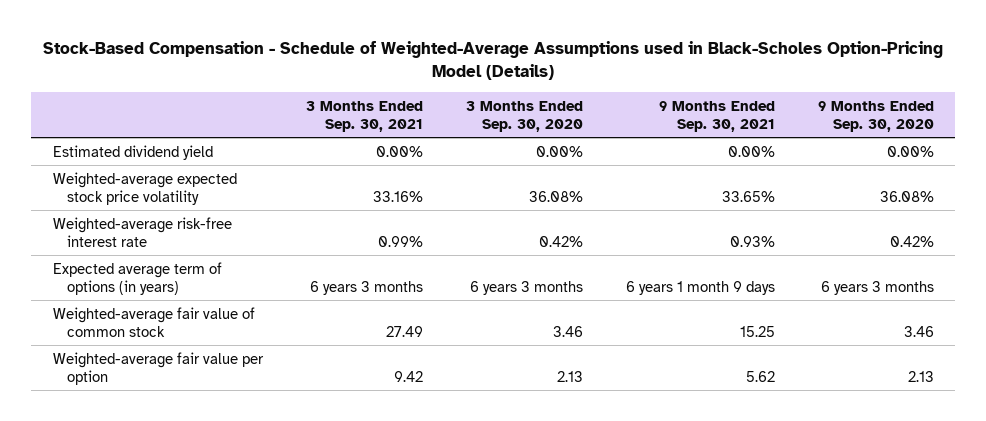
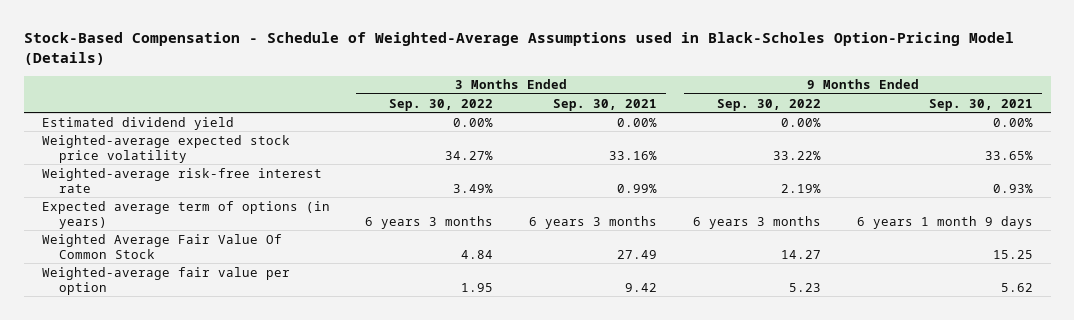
- | 3 Months Ended Sep. 30, 2021 | 3 Months Ended Sep. 30, 2020 | 9 Months Ended Sep. 30, 2021 | 9 Months Ended Sep. 30, 2020
+ | 3 Months Ended Sep. 30, 2022 | 3 Months Ended Sep. 30, 2021 | 9 Months Ended Sep. 30, 2022 | 9 Months Ended Sep. 30, 2021
- Weighted-average fair value of common stock | 27.49 | 3.46 | 15.25 | 3.46
+ Weighted Average Fair Value Of Common Stock | 4.84 | 27.49 | 14.27 | 15.25

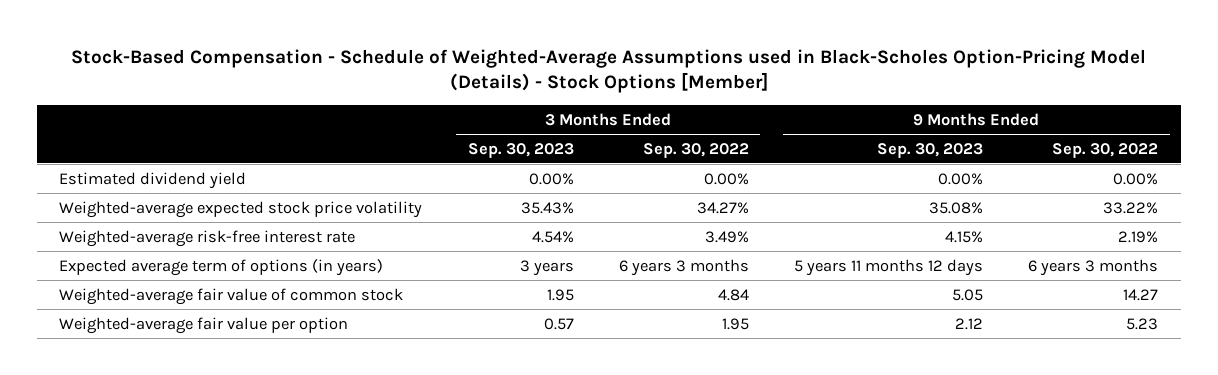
- Stock-Based Compensation - Schedule of Weighted-Average Assumptions used in Black-Scholes Option-Pricing Model (Details)
+ Stock-Based Compensation - Schedule of Weighted-Average Assumptions used in Black-Scholes Option-Pricing Model (Details) - Stock Options [Member]
- | 3 Months Ended Sep. 30, 2022 | 3 Months Ended Sep. 30, 2021 | 9 Months Ended Sep. 30, 2022 | 9 Months Ended Sep. 30, 2021
+ | 3 Months Ended Sep. 30, 2023 | 3 Months Ended Sep. 30, 2022 | 9 Months Ended Sep. 30, 2023 | 9 Months Ended Sep. 30, 2022
- Weighted Average Fair Value Of Common Stock | 4.84 | 27.49 | 14.27 | 15.25
+ Weighted-average fair value of common stock | 1.95 | 4.84 | 5.05 | 14.27

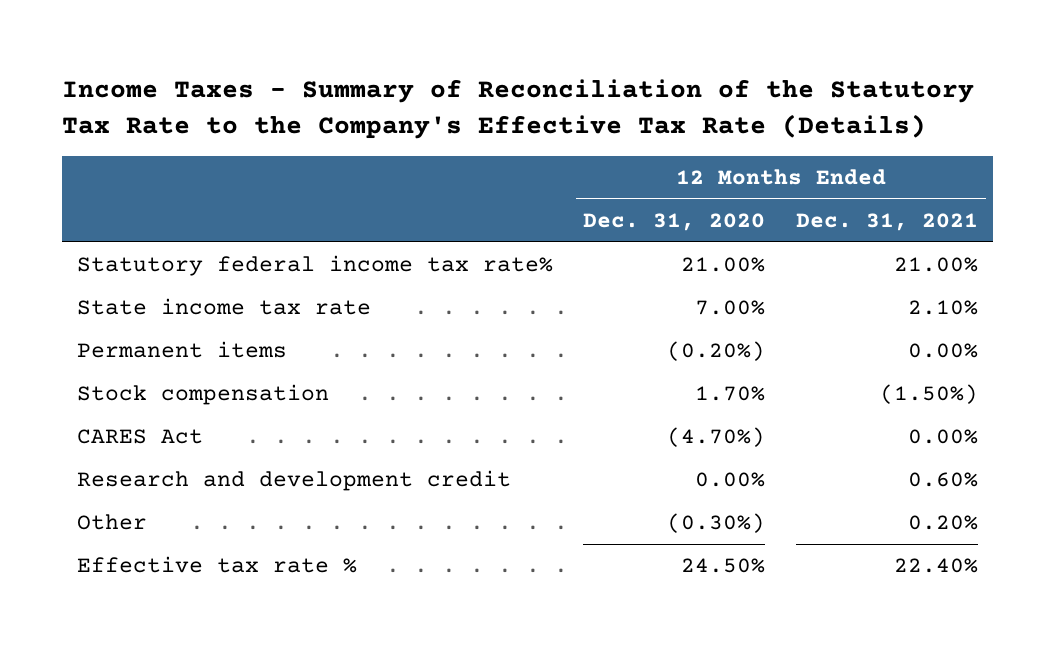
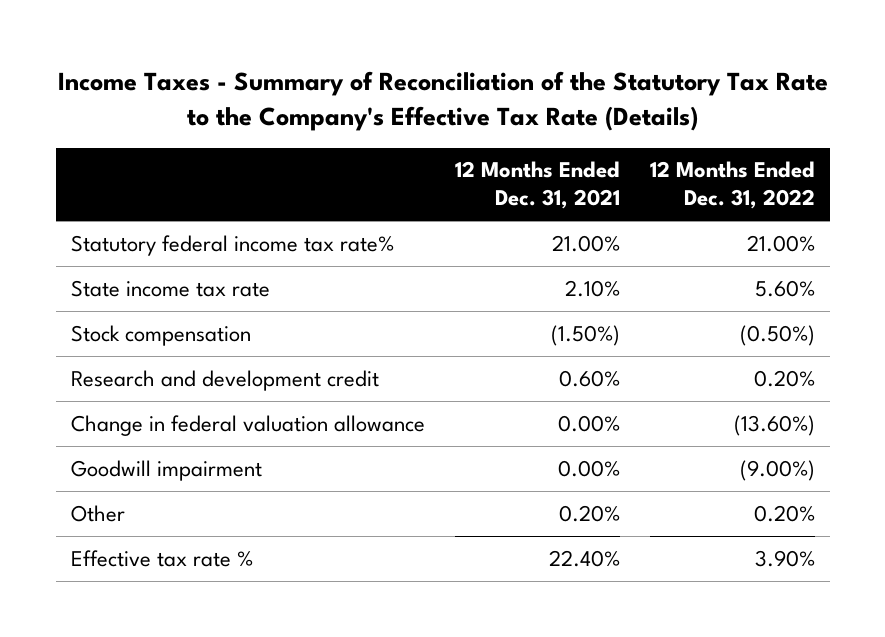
- | 12 Months Ended Dec. 31, 2020 | 12 Months Ended Dec. 31, 2021
+ | 12 Months Ended Dec. 31, 2021 | 12 Months Ended Dec. 31, 2022
- Permanent items | (0.20%) | 0.00%
- CARES Act | (4.70%) | 0.00%
+ Change in federal valuation allowance | 0.00% | (13.60%)
+ Goodwill impairment | 0.00% | (9.00%)

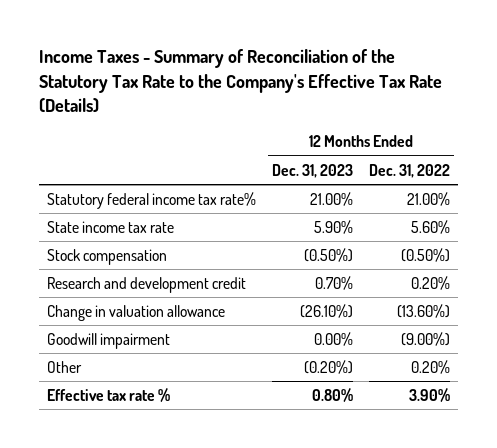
- | 12 Months Ended Dec. 31, 2021 | 12 Months Ended Dec. 31, 2022
+ | 12 Months Ended Dec. 31, 2023 | 12 Months Ended Dec. 31, 2022
- Change in federal valuation allowance | 0.00% | (13.60%)
+ Change in valuation allowance | (26.10%) | (13.60%)

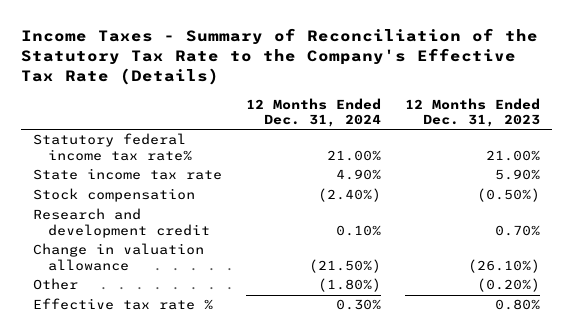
- | 12 Months Ended Dec. 31, 2023 | 12 Months Ended Dec. 31, 2022
+ | 12 Months Ended Dec. 31, 2024 | 12 Months Ended Dec. 31, 2023
- Goodwill impairment | 0.00% | (9.00%)

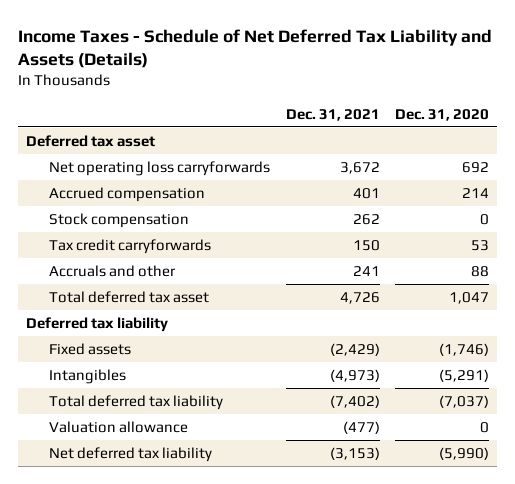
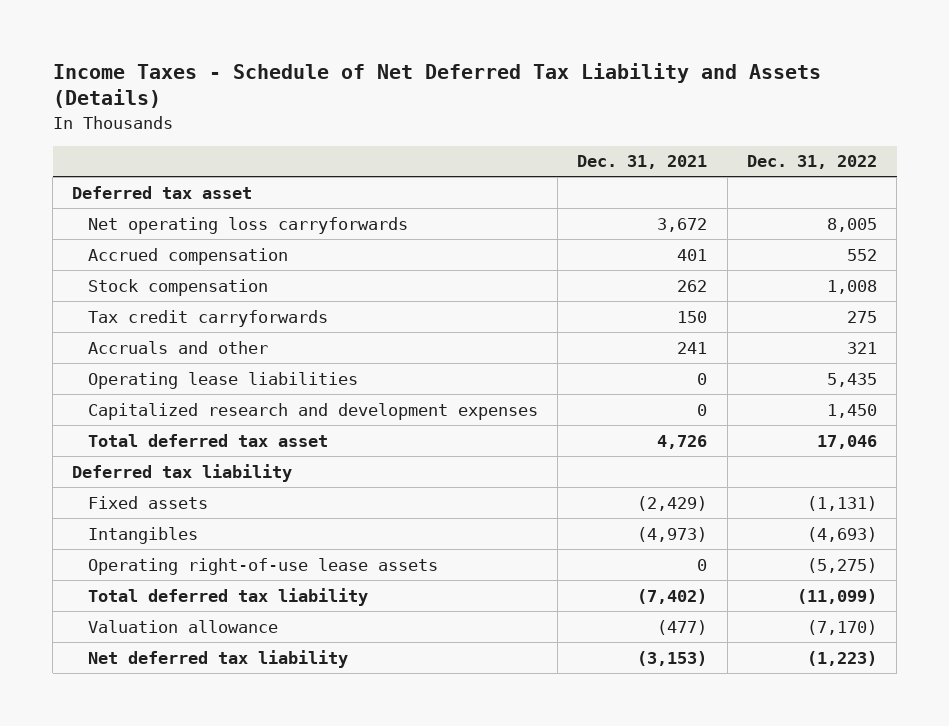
- | Dec. 31, 2021 | Dec. 31, 2020
+ | Dec. 31, 2021 | Dec. 31, 2022
+ Operating lease liabilities | 0 | 5,435
+ Capitalized research and development expenses | 0 | 1,450
+ Operating right-of-use lease assets | 0 | (5,275)

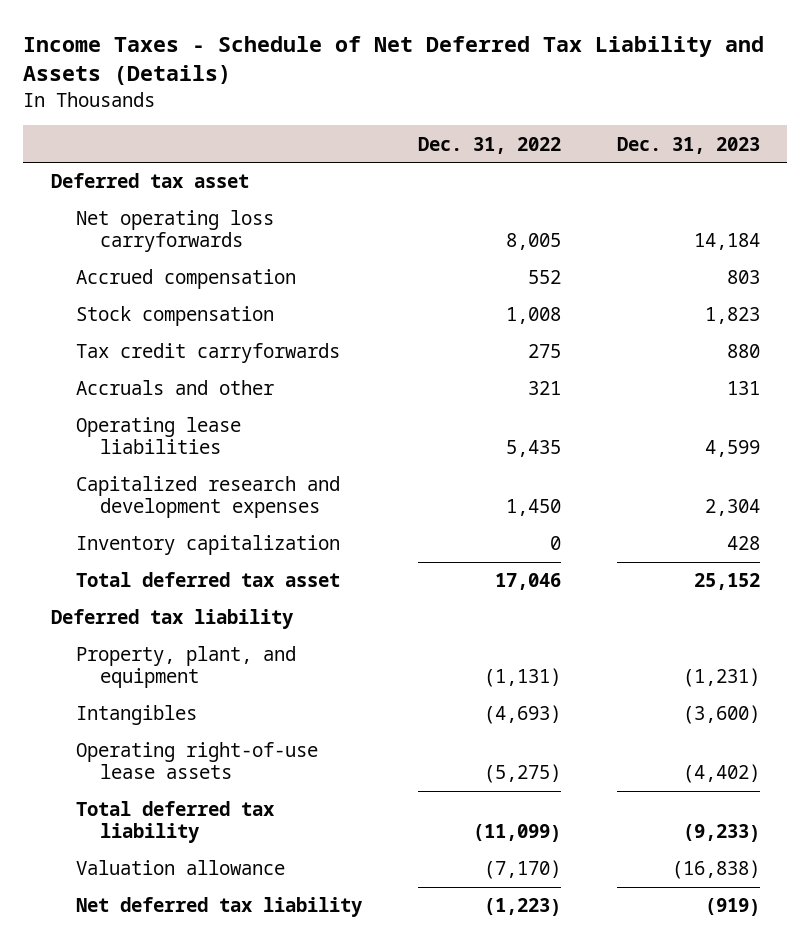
- | Dec. 31, 2021 | Dec. 31, 2022
+ | Dec. 31, 2022 | Dec. 31, 2023
+ Inventory capitalization | 0 | 428
- Fixed assets | (2,429) | (1,131)
+ Property, plant, and equipment | (1,131) | (1,231)

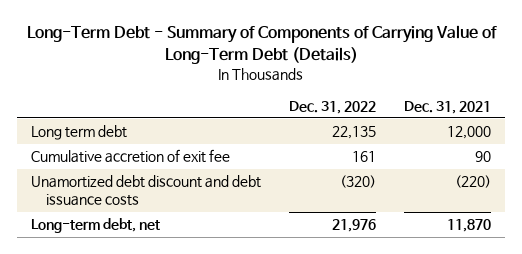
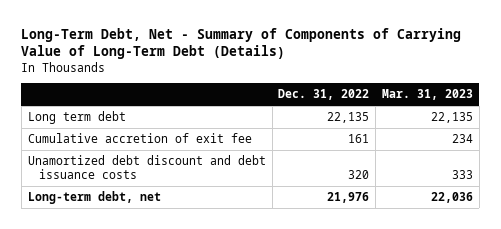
- Long-Term Debt - Summary of Components of Carrying Value of Long-Term Debt (Details)
+ Long-Term Debt, Net - Summary of Components of Carrying Value of Long-Term Debt (Details)
- | Dec. 31, 2022 | Dec. 31, 2021
+ | Dec. 31, 2022 | Mar. 31, 2023
- Unamortized debt discount and debt issuance costs | (320) | (220)
+ Unamortized debt discount and debt issuance costs | 320 | 333

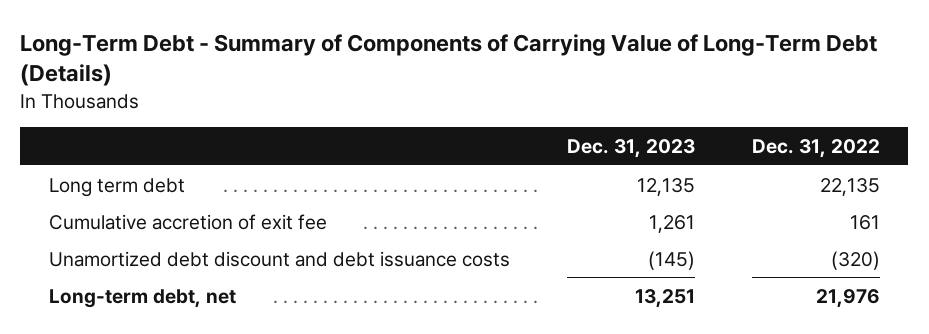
- Long-Term Debt, Net - Summary of Components of Carrying Value of Long-Term Debt (Details)
+ Long-Term Debt - Summary of Components of Carrying Value of Long-Term Debt (Details)
- | Dec. 31, 2022 | Mar. 31, 2023
+ | Dec. 31, 2023 | Dec. 31, 2022
- Unamortized debt discount and debt issuance costs | 320 | 333
+ Unamortized debt discount and debt issuance costs | (145) | (320)

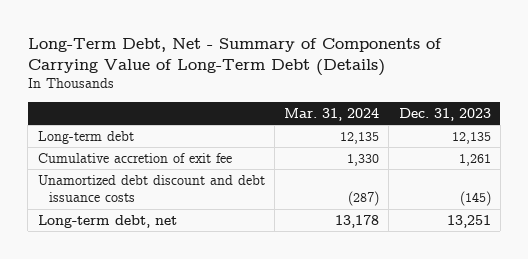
- Long-Term Debt - Summary of Components of Carrying Value of Long-Term Debt (Details)
+ Long-Term Debt, Net - Summary of Components of Carrying Value of Long-Term Debt (Details)
- | Dec. 31, 2023 | Dec. 31, 2022
+ | Mar. 31, 2024 | Dec. 31, 2023
- Long term debt | 12,135 | 22,135
+ Long-term debt | 12,135 | 12,135

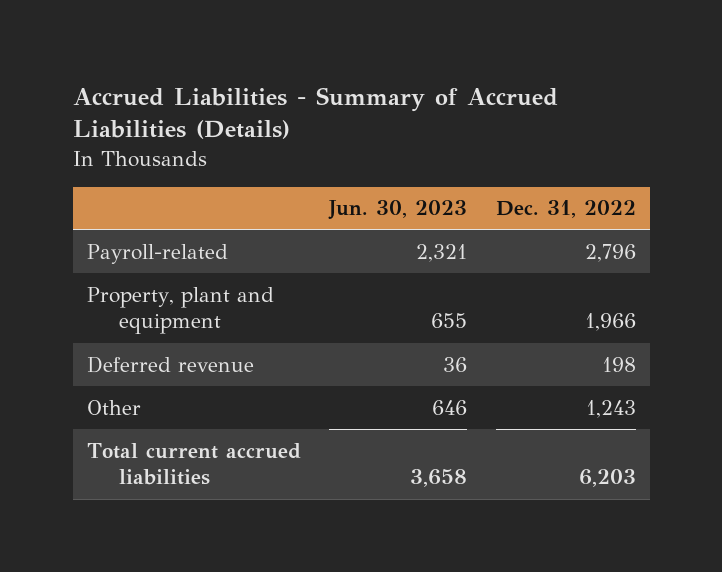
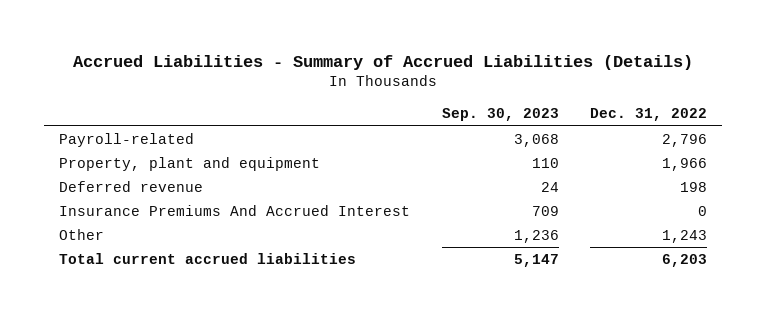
- | Jun. 30, 2023 | Dec. 31, 2022
+ | Sep. 30, 2023 | Dec. 31, 2022
+ Insurance Premiums And Accrued Interest | 709 | 0

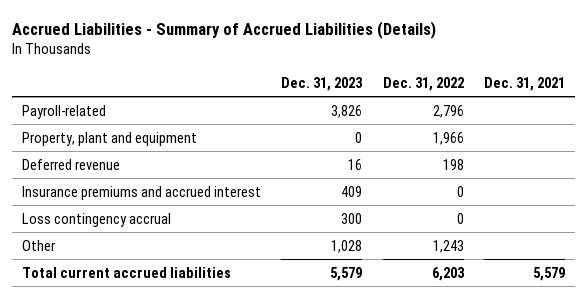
- | Sep. 30, 2023 | Dec. 31, 2022
+ | Dec. 31, 2023 | Dec. 31, 2022 | Dec. 31, 2021
- Insurance Premiums And Accrued Interest | 709 | 0
+ Insurance premiums and accrued interest | 409 | 0 |
+ Loss contingency accrual | 300 | 0 |

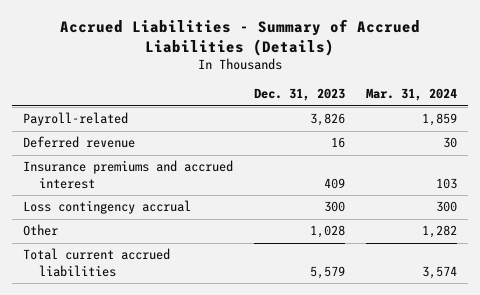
- | Dec. 31, 2023 | Dec. 31, 2022 | Dec. 31, 2021
+ | Dec. 31, 2023 | Mar. 31, 2024
- Property, plant and equipment | 0 | 1,966 |

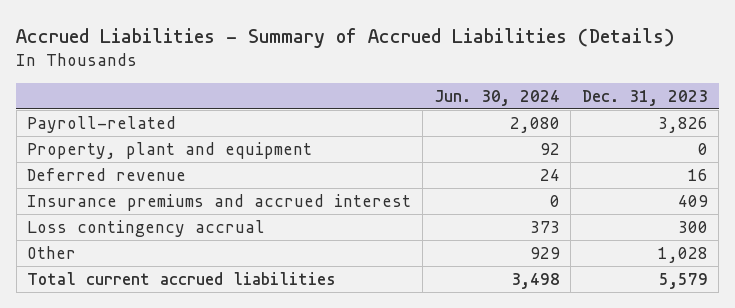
- | Dec. 31, 2023 | Mar. 31, 2024
+ | Jun. 30, 2024 | Dec. 31, 2023
+ Property, plant and equipment | 92 | 0

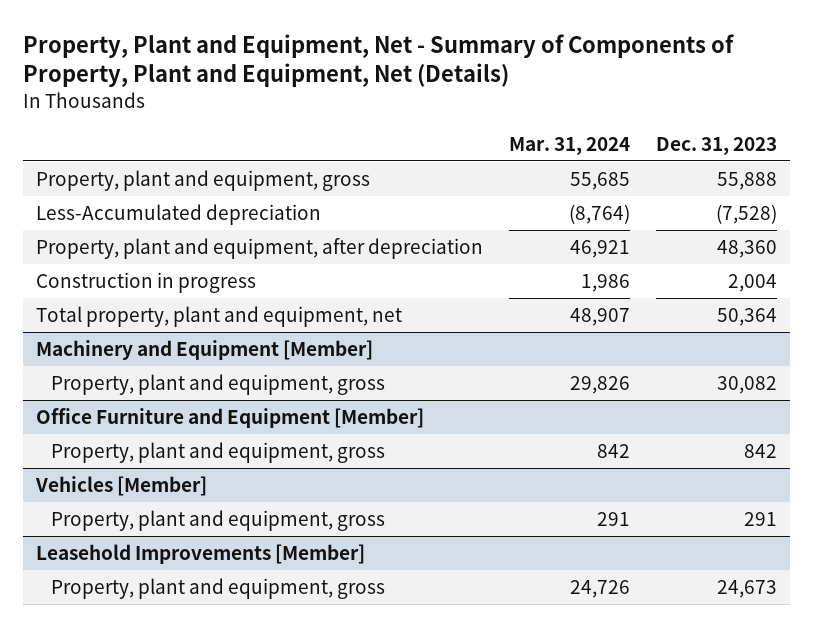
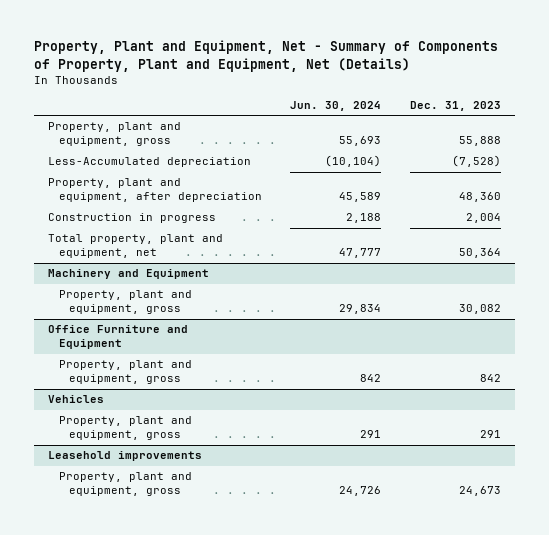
- | Mar. 31, 2024 | Dec. 31, 2023
+ | Jun. 30, 2024 | Dec. 31, 2023
- Machinery and Equipment [Member]
+ Machinery and Equipment
- Office Furniture and Equipment [Member]
+ Office Furniture and Equipment
- Vehicles [Member]
+ Vehicles
- Leasehold Improvements [Member]
+ Leasehold improvements

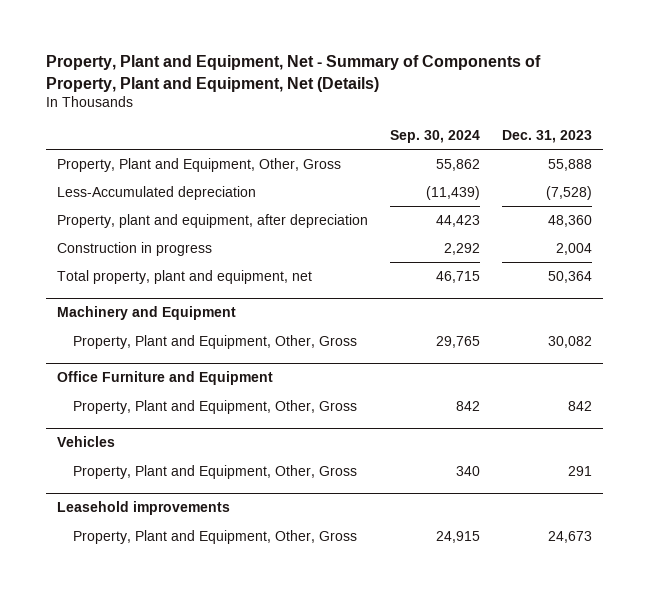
- | Jun. 30, 2024 | Dec. 31, 2023
+ | Sep. 30, 2024 | Dec. 31, 2023
- Property, plant and equipment, gross | 55,693 | 55,888
+ Property, Plant and Equipment, Other, Gross | 55,862 | 55,888
@ Machinery and Equipment
- Property, plant and equipment, gross | 29,834 | 30,082
+ Property, Plant and Equipment, Other, Gross | 29,765 | 30,082
@ Office Furniture and Equipment
- Property, plant and equipment, gross | 842 | 842
+ Property, Plant and Equipment, Other, Gross | 842 | 842
@ Vehicles
- Property, plant and equipment, gross | 291 | 291
+ Property, Plant and Equipment, Other, Gross | 340 | 291
@ Leasehold improvements
- Property, plant and equipment, gross | 24,726 | 24,673
+ Property, Plant and Equipment, Other, Gross | 24,915 | 24,673

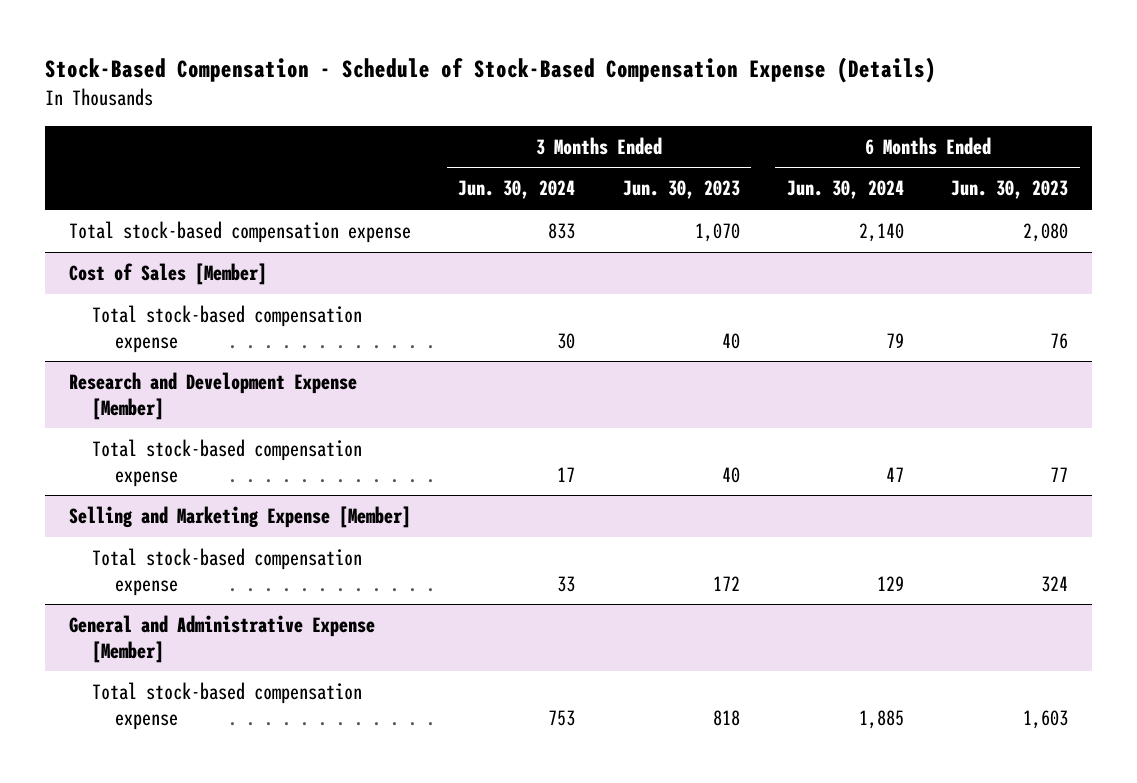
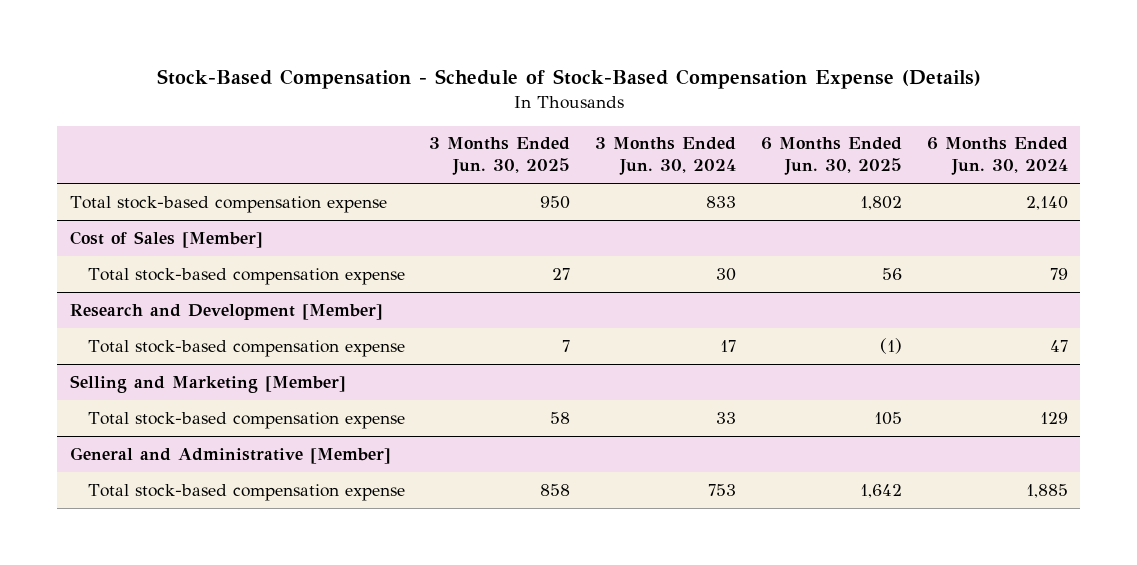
- | 3 Months Ended Jun. 30, 2024 | 3 Months Ended Jun. 30, 2023 | 6 Months Ended Jun. 30, 2024 | 6 Months Ended Jun. 30, 2023
+ | 3 Months Ended Jun. 30, 2025 | 3 Months Ended Jun. 30, 2024 | 6 Months Ended Jun. 30, 2025 | 6 Months Ended Jun. 30, 2024
- Research and Development Expense [Member]
+ Research and Development [Member]
- Selling and Marketing Expense [Member]
+ Selling and Marketing [Member]
- General and Administrative Expense [Member]
+ General and Administrative [Member]

